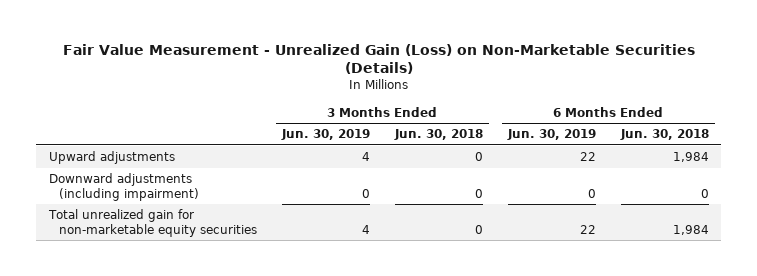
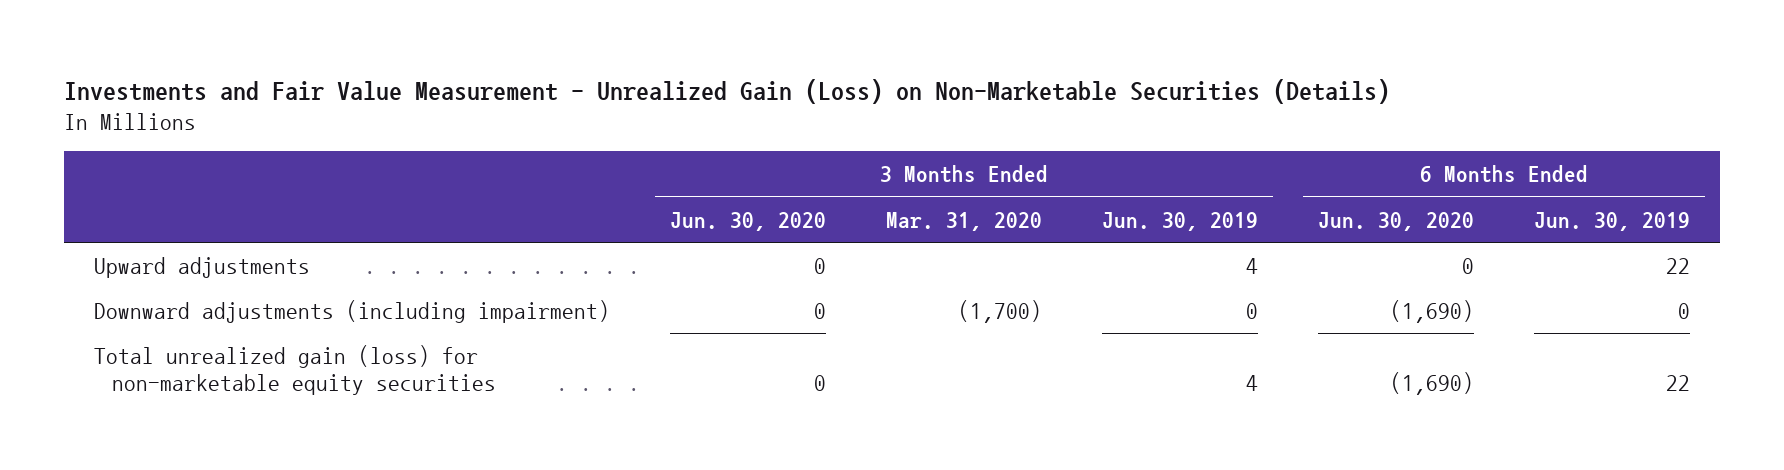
- Fair Value Measurement - Unrealized Gain (Loss) on Non-Marketable Securities (Details)
+ Investments and Fair Value Measurement - Unrealized Gain (Loss) on Non-Marketable Securities (Details)
- | 3 Months Ended Jun. 30, 2019 | 3 Months Ended Jun. 30, 2018 | 6 Months Ended Jun. 30, 2019 | 6 Months Ended Jun. 30, 2018
+ | 3 Months Ended Jun. 30, 2020 | 3 Months Ended Mar. 31, 2020 | 3 Months Ended Jun. 30, 2019 | 6 Months Ended Jun. 30, 2020 | 6 Months Ended Jun. 30, 2019
- Total unrealized gain for non-marketable equity securities | 4 | 0 | 22 | 1,984
+ Total unrealized gain (loss) for non-marketable equity securities | 0 | | 4 | (1,690) | 22

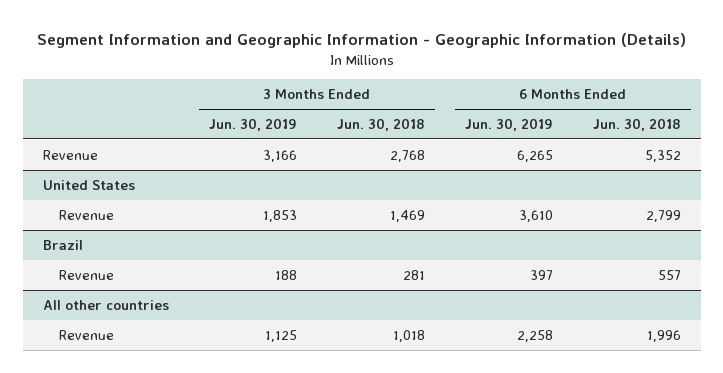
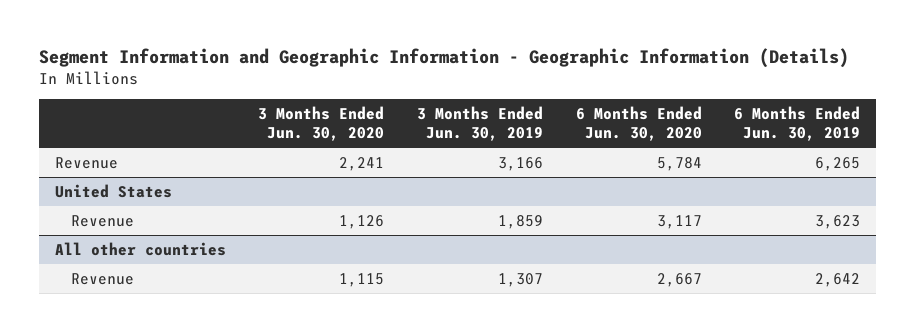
- | 3 Months Ended Jun. 30, 2019 | 3 Months Ended Jun. 30, 2018 | 6 Months Ended Jun. 30, 2019 | 6 Months Ended Jun. 30, 2018
+ | 3 Months Ended Jun. 30, 2020 | 3 Months Ended Jun. 30, 2019 | 6 Months Ended Jun. 30, 2020 | 6 Months Ended Jun. 30, 2019
@ United States
- Revenue | 1,853 | 1,469 | 3,610 | 2,799
- Brazil
- Revenue | 188 | 281 | 397 | 557
@ United States
+ Revenue | 1,126 | 1,859 | 3,117 | 3,623
@ All other countries
- Revenue | 1,125 | 1,018 | 2,258 | 1,996
+ Revenue | 1,115 | 1,307 | 2,667 | 2,642

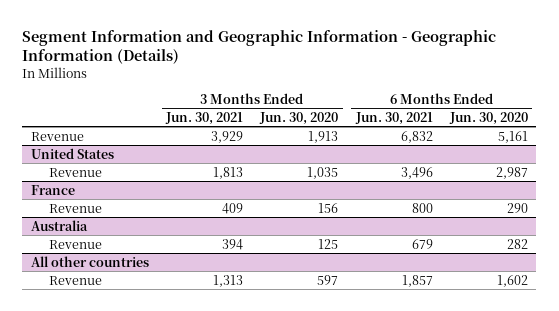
- | 3 Months Ended Jun. 30, 2020 | 3 Months Ended Jun. 30, 2019 | 6 Months Ended Jun. 30, 2020 | 6 Months Ended Jun. 30, 2019
+ | 3 Months Ended Jun. 30, 2021 | 3 Months Ended Jun. 30, 2020 | 6 Months Ended Jun. 30, 2021 | 6 Months Ended Jun. 30, 2020
- Revenue | 2,241 | 3,166 | 5,784 | 6,265
+ Revenue | 3,929 | 1,913 | 6,832 | 5,161
@ United States
- Revenue | 1,126 | 1,859 | 3,117 | 3,623
+ Revenue | 1,813 | 1,035 | 3,496 | 2,987
+ France
+ Revenue | 409 | 156 | 800 | 290
+ Australia
+ Revenue | 394 | 125 | 679 | 282
@ All other countries
- Revenue | 1,115 | 1,307 | 2,667 | 2,642
+ Revenue | 1,313 | 597 | 1,857 | 1,602

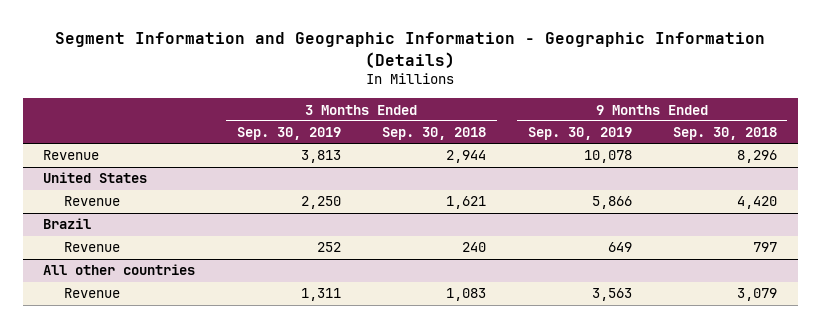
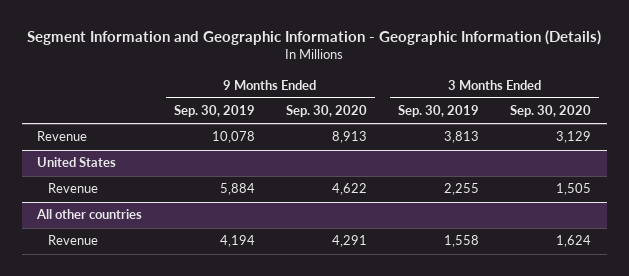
- | 3 Months Ended Sep. 30, 2019 | 3 Months Ended Sep. 30, 2018 | 9 Months Ended Sep. 30, 2019 | 9 Months Ended Sep. 30, 2018
+ | 9 Months Ended Sep. 30, 2019 | 9 Months Ended Sep. 30, 2020 | 3 Months Ended Sep. 30, 2019 | 3 Months Ended Sep. 30, 2020
@ United States
- Revenue | 2,250 | 1,621 | 5,866 | 4,420
- Brazil
- Revenue | 252 | 240 | 649 | 797
@ United States
+ Revenue | 5,884 | 4,622 | 2,255 | 1,505
@ All other countries
- Revenue | 1,311 | 1,083 | 3,563 | 3,079
+ Revenue | 4,194 | 4,291 | 1,558 | 1,624

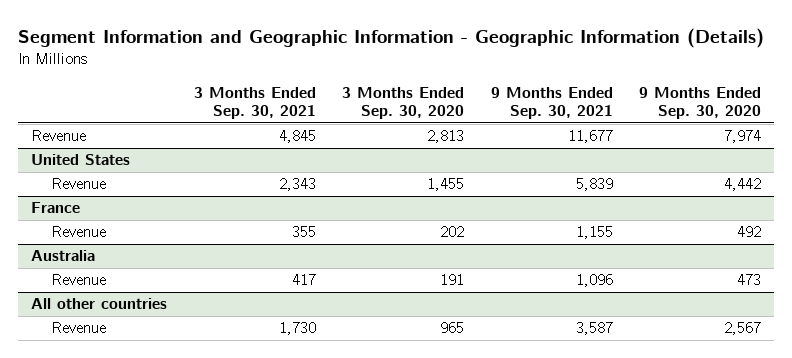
- | 9 Months Ended Sep. 30, 2019 | 9 Months Ended Sep. 30, 2020 | 3 Months Ended Sep. 30, 2019 | 3 Months Ended Sep. 30, 2020
+ | 3 Months Ended Sep. 30, 2021 | 3 Months Ended Sep. 30, 2020 | 9 Months Ended Sep. 30, 2021 | 9 Months Ended Sep. 30, 2020
- Revenue | 10,078 | 8,913 | 3,813 | 3,129
+ Revenue | 4,845 | 2,813 | 11,677 | 7,974
@ United States
- Revenue | 5,884 | 4,622 | 2,255 | 1,505
+ Revenue | 2,343 | 1,455 | 5,839 | 4,442
+ France
+ Revenue | 355 | 202 | 1,155 | 492
+ Australia
+ Revenue | 417 | 191 | 1,096 | 473
@ All other countries
- Revenue | 4,194 | 4,291 | 1,558 | 1,624
+ Revenue | 1,730 | 965 | 3,587 | 2,567

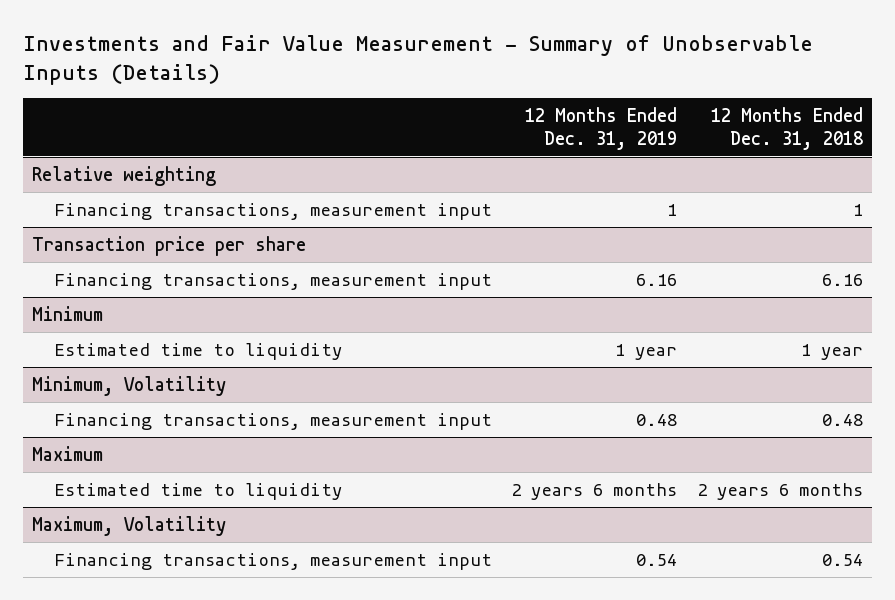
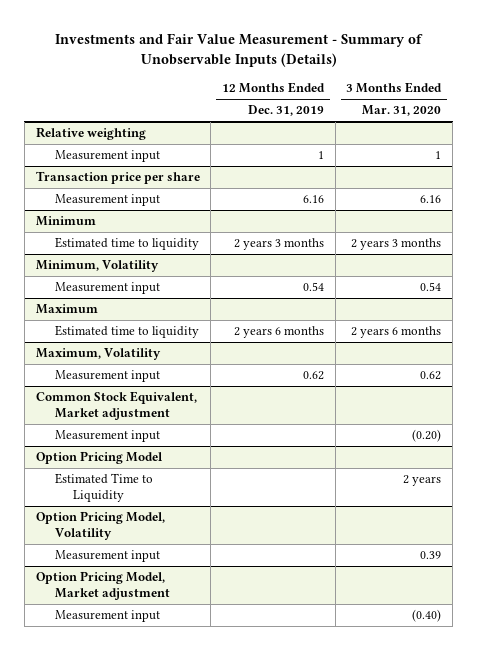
- | 12 Months Ended Dec. 31, 2019 | 12 Months Ended Dec. 31, 2018
+ | 12 Months Ended Dec. 31, 2019 | 3 Months Ended Mar. 31, 2020
@ Relative weighting
- Financing transactions, measurement input | 1 | 1
+ Measurement input | 1 | 1
@ Transaction price per share
- Financing transactions, measurement input | 6.16 | 6.16
+ Measurement input | 6.16 | 6.16
@ Minimum
- Estimated time to liquidity | 1 year | 1 year
+ Estimated time to liquidity | 2 years 3 months | 2 years 3 months
@ Minimum, Volatility
- Financing transactions, measurement input | 0.48 | 0.48
+ Measurement input | 0.54 | 0.54
@ Maximum, Volatility
- Financing transactions, measurement input | 0.54 | 0.54
+ Measurement input | 0.62 | 0.62
+ Common Stock Equivalent, Market adjustment
+ Measurement input | | (0.20)
+ Option Pricing Model
+ Estimated Time to Liquidity | | 2 years
+ Option Pricing Model, Volatility
+ Measurement input | | 0.39
+ Option Pricing Model, Market adjustment
+ Measurement input | | (0.40)

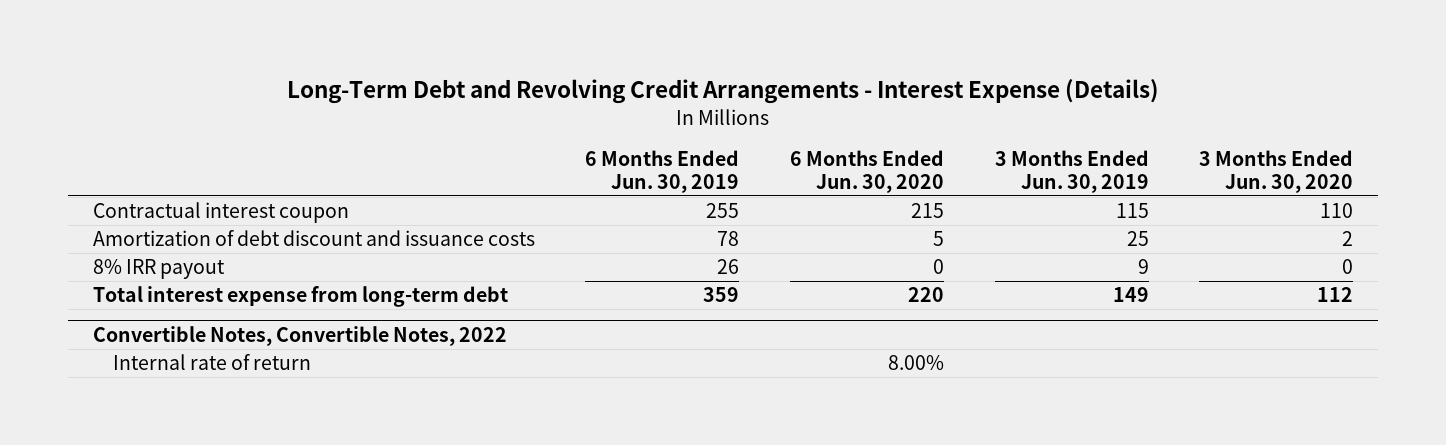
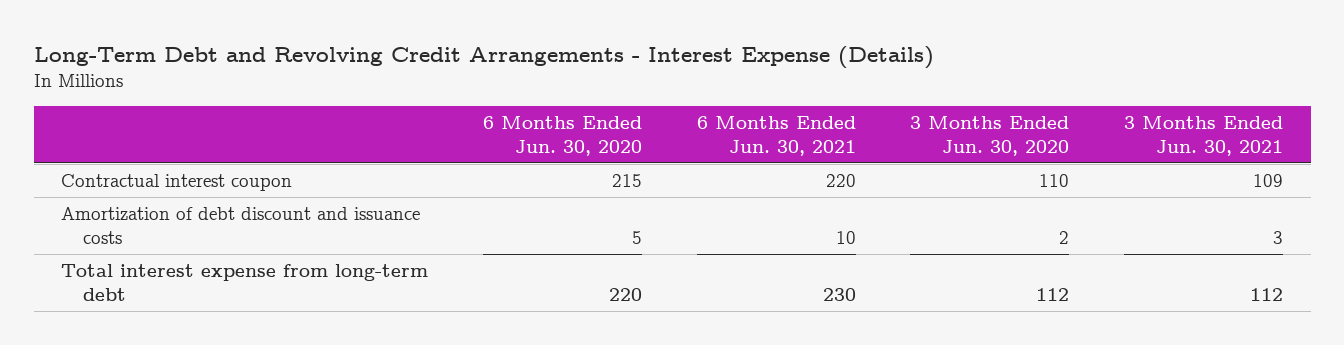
- | 6 Months Ended Jun. 30, 2019 | 6 Months Ended Jun. 30, 2020 | 3 Months Ended Jun. 30, 2019 | 3 Months Ended Jun. 30, 2020
+ | 6 Months Ended Jun. 30, 2020 | 6 Months Ended Jun. 30, 2021 | 3 Months Ended Jun. 30, 2020 | 3 Months Ended Jun. 30, 2021
- 8% IRR payout | 26 | 0 | 9 | 0
- Convertible Notes, Convertible Notes, 2022
- Internal rate of return | | 8.00% | |

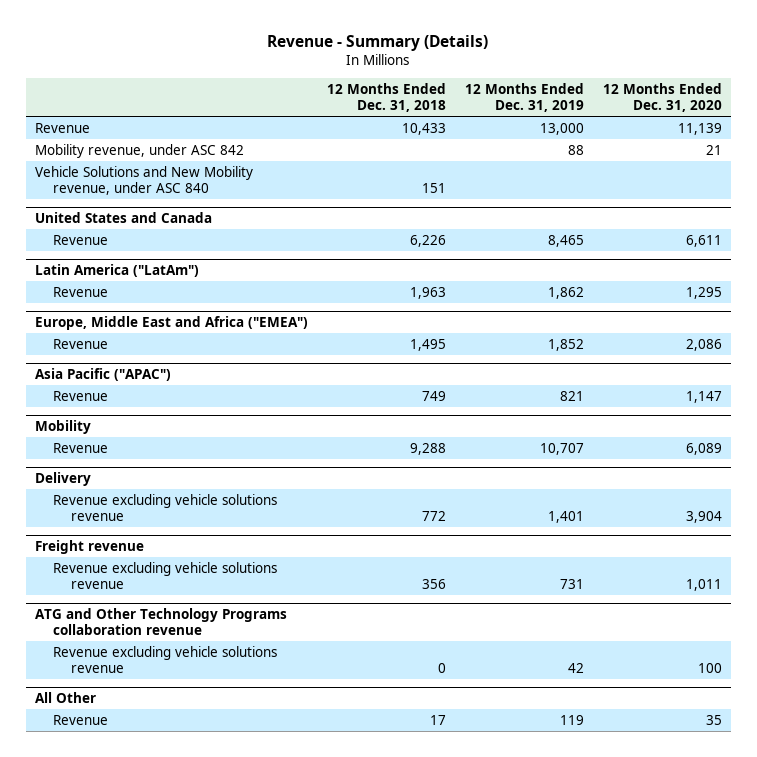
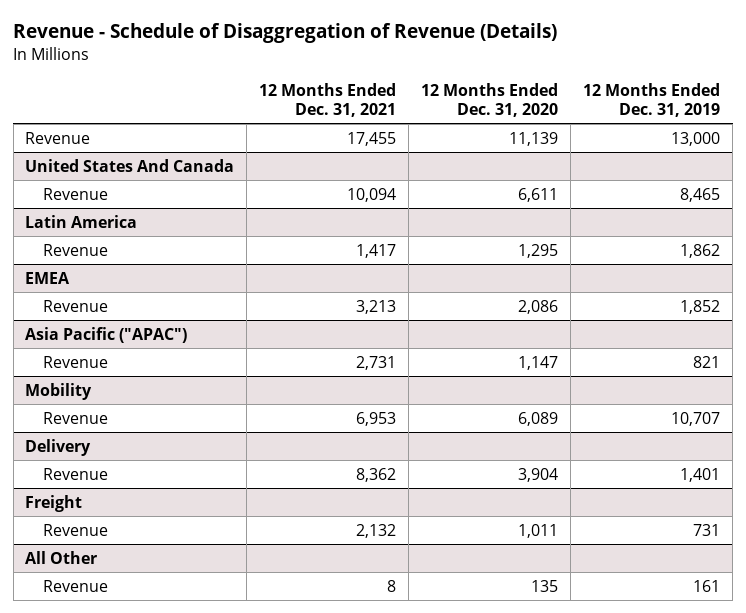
- Revenue - Summary (Details)
+ Revenue - Schedule of Disaggregation of Revenue (Details)
- | 12 Months Ended Dec. 31, 2018 | 12 Months Ended Dec. 31, 2019 | 12 Months Ended Dec. 31, 2020
+ | 12 Months Ended Dec. 31, 2021 | 12 Months Ended Dec. 31, 2020 | 12 Months Ended Dec. 31, 2019
- Mobility revenue, under ASC 842 | | 88 | 21
- Vehicle Solutions and New Mobility revenue, under ASC 840 | 151 | |
- United States and Canada
+ United States And Canada
- Latin America ("LatAm")
+ Latin America
- Europe, Middle East and Africa ("EMEA")
+ EMEA
@ Delivery
- Revenue excluding vehicle solutions revenue | 772 | 1,401 | 3,904
- Freight revenue
- Revenue excluding vehicle solutions revenue | 356 | 731 | 1,011
- ATG and Other Technology Programs collaboration revenue
- Revenue excluding vehicle solutions revenue | 0 | 42 | 100
@ Delivery
+ Revenue | 8,362 | 3,904 | 1,401
+ Freight
+ Revenue | 2,132 | 1,011 | 731
@ All Other
- Revenue | 17 | 119 | 35
+ Revenue | 8 | 135 | 161

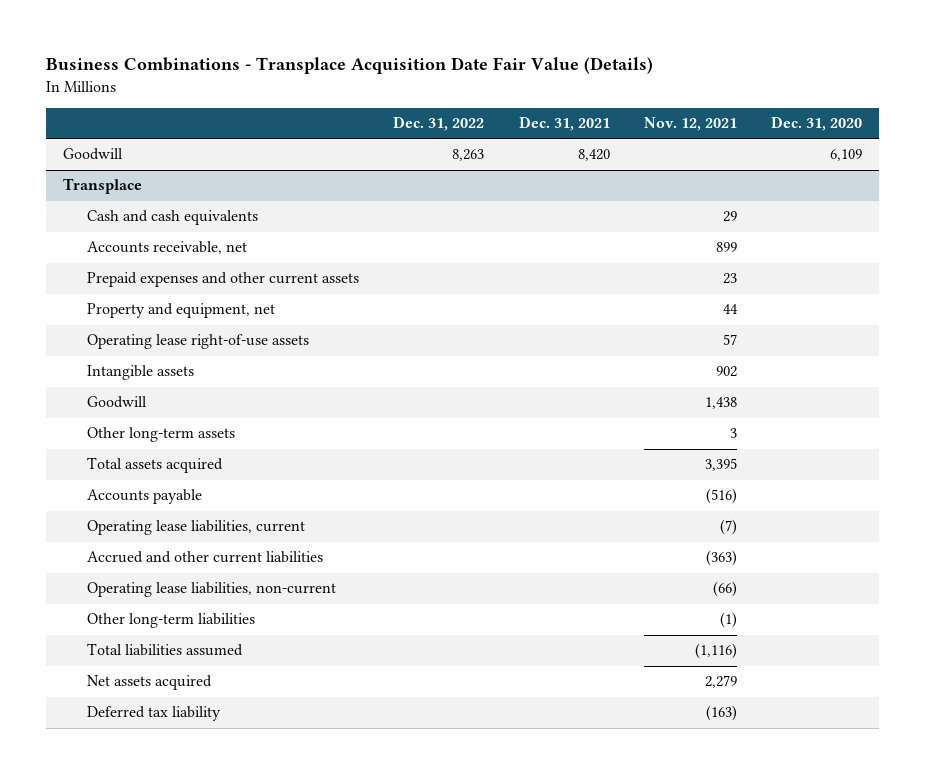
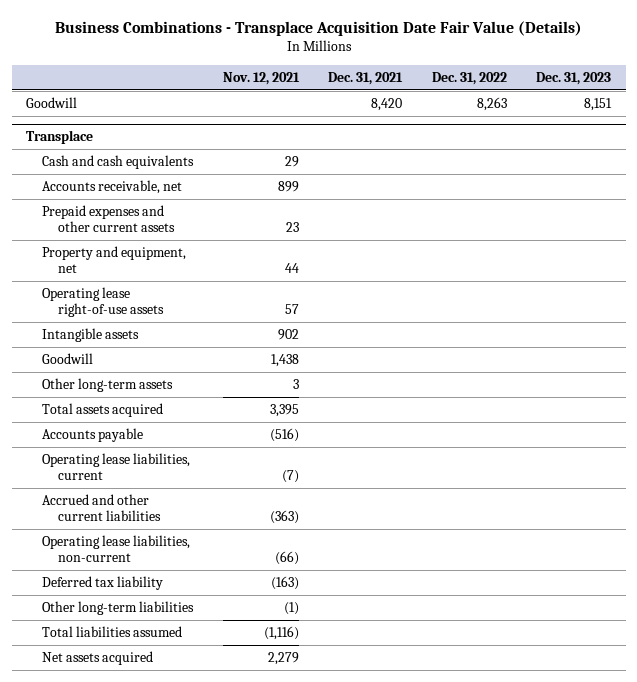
- | Dec. 31, 2022 | Dec. 31, 2021 | Nov. 12, 2021 | Dec. 31, 2020
+ | Nov. 12, 2021 | Dec. 31, 2021 | Dec. 31, 2022 | Dec. 31, 2023
@ Transplace
moved up: Deferred tax liability | (163) | | |

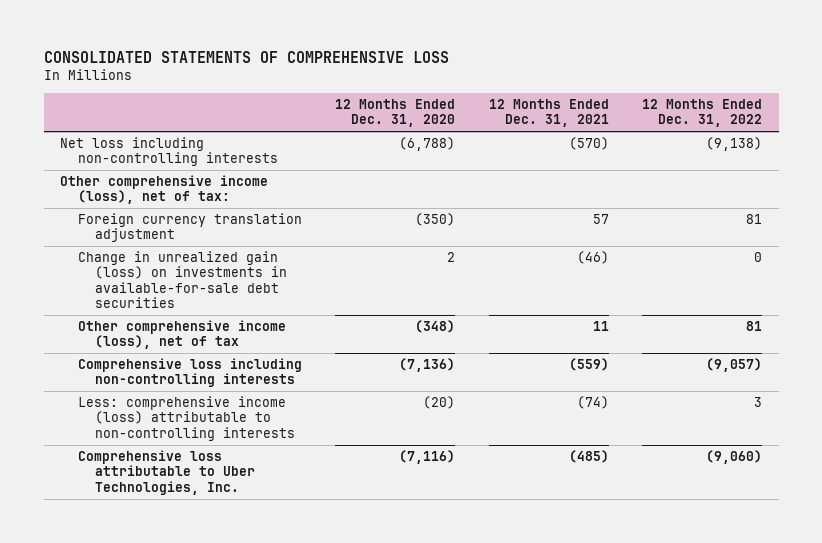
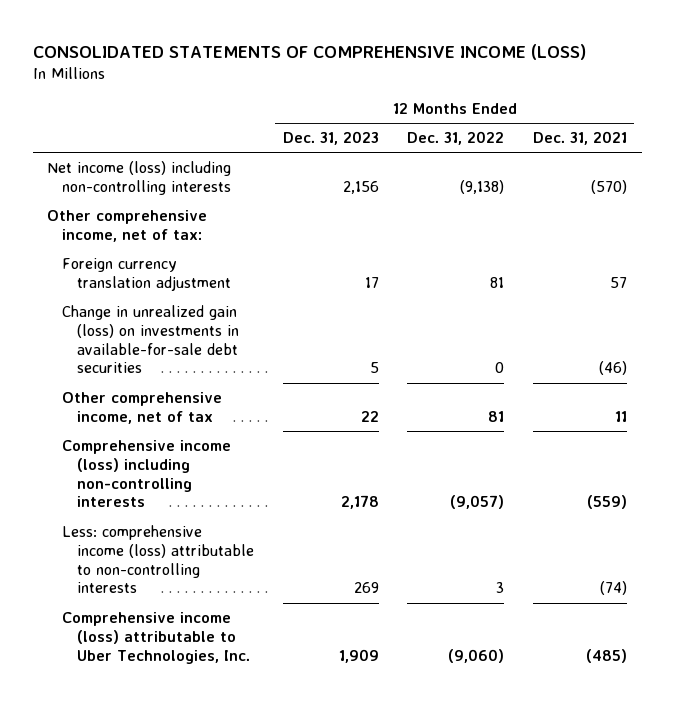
- CONSOLIDATED STATEMENTS OF COMPREHENSIVE LOSS
+ CONSOLIDATED STATEMENTS OF COMPREHENSIVE INCOME (LOSS)
- | 12 Months Ended Dec. 31, 2020 | 12 Months Ended Dec. 31, 2021 | 12 Months Ended Dec. 31, 2022
+ | 12 Months Ended Dec. 31, 2023 | 12 Months Ended Dec. 31, 2022 | 12 Months Ended Dec. 31, 2021
- Net loss including non-controlling interests | (6,788) | (570) | (9,138)
- Other comprehensive income (loss), net of tax:
+ Net income (loss) including non-controlling interests | 2,156 | (9,138) | (570)
+ Other comprehensive income, net of tax:
- Other comprehensive income (loss), net of tax | (348) | 11 | 81
- Comprehensive loss including non-controlling interests | (7,136) | (559) | (9,057)
+ Other comprehensive income, net of tax | 22 | 81 | 11
+ Comprehensive income (loss) including non-controlling interests | 2,178 | (9,057) | (559)
- Comprehensive loss attributable to Uber Technologies, Inc. | (7,116) | (485) | (9,060)
+ Comprehensive income (loss) attributable to Uber Technologies, Inc. | 1,909 | (9,060) | (485)

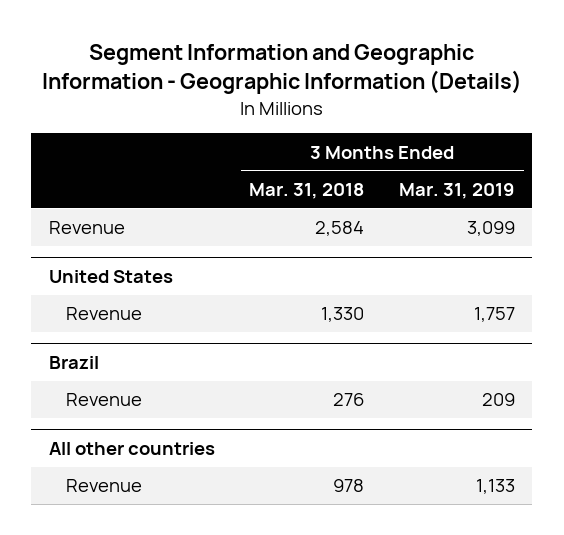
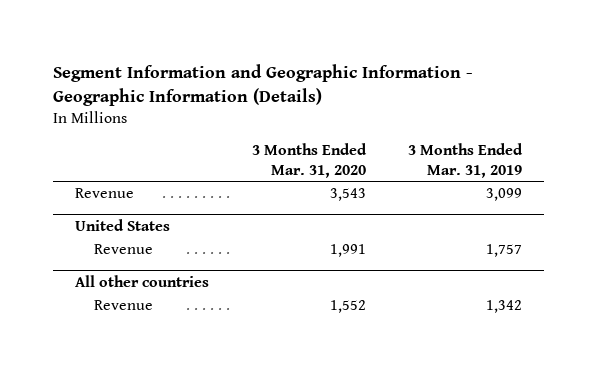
- | 3 Months Ended Mar. 31, 2018 | 3 Months Ended Mar. 31, 2019
+ | 3 Months Ended Mar. 31, 2020 | 3 Months Ended Mar. 31, 2019
- Brazil
- Revenue | 276 | 209
@ All other countries
- Revenue | 978 | 1,133
+ Revenue | 1,552 | 1,342

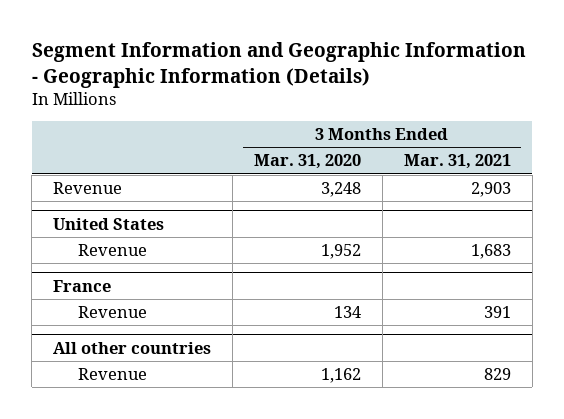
- | 3 Months Ended Mar. 31, 2020 | 3 Months Ended Mar. 31, 2019
+ | 3 Months Ended Mar. 31, 2020 | 3 Months Ended Mar. 31, 2021
- Revenue | 3,543 | 3,099
+ Revenue | 3,248 | 2,903
@ United States
- Revenue | 1,991 | 1,757
+ Revenue | 1,952 | 1,683
+ France
+ Revenue | 134 | 391
@ All other countries
- Revenue | 1,552 | 1,342
+ Revenue | 1,162 | 829

